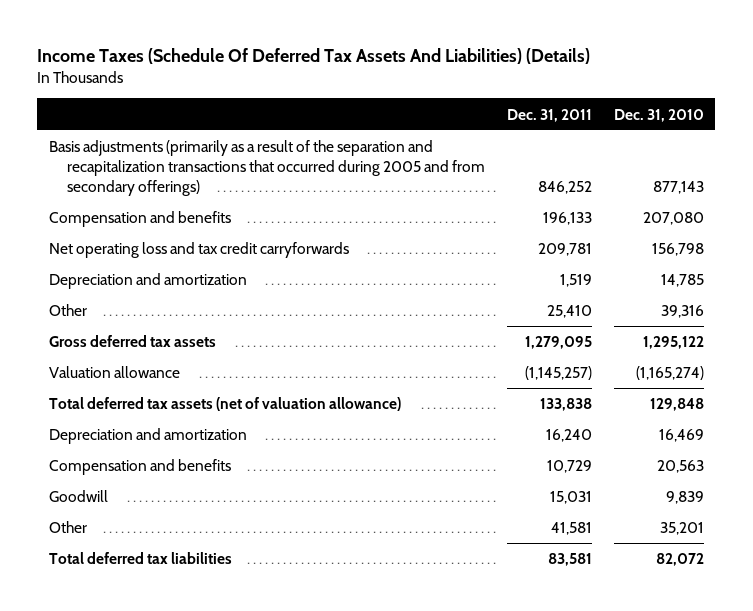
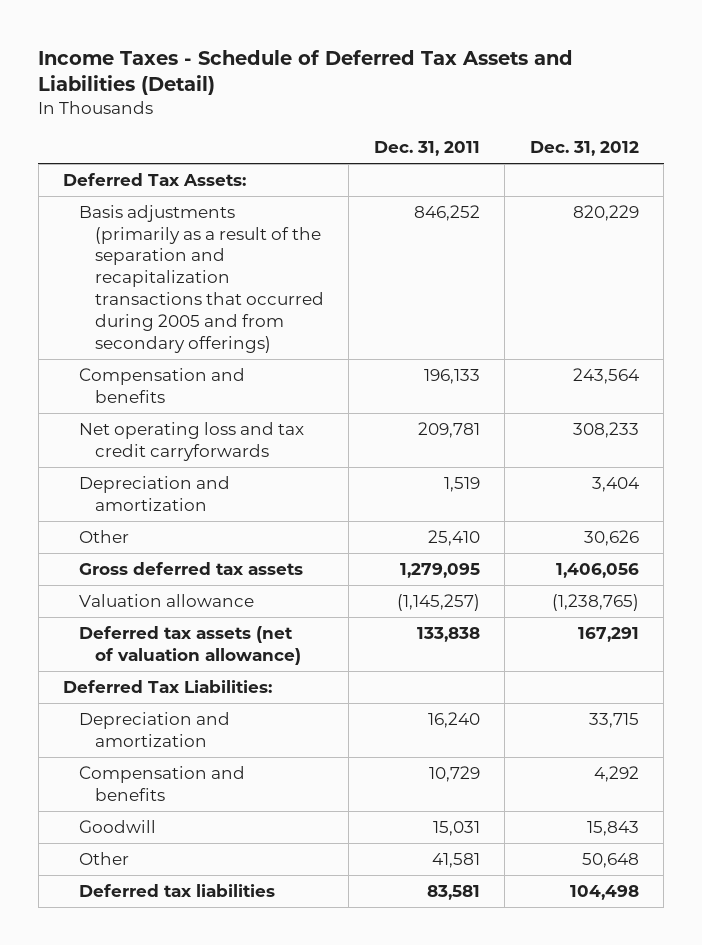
- Income Taxes (Schedule Of Deferred Tax Assets And Liabilities) (Details)
+ Income Taxes - Schedule of Deferred Tax Assets and Liabilities (Detail)
- | Dec. 31, 2011 | Dec. 31, 2010
+ | Dec. 31, 2011 | Dec. 31, 2012
+ Deferred Tax Assets:
- Total deferred tax assets (net of valuation allowance) | 133,838 | 129,848
+ Deferred tax assets (net of valuation allowance) | 133,838 | 167,291
+ Deferred Tax Liabilities:
- Total deferred tax liabilities | 83,581 | 82,072
+ Deferred tax liabilities | 83,581 | 104,498

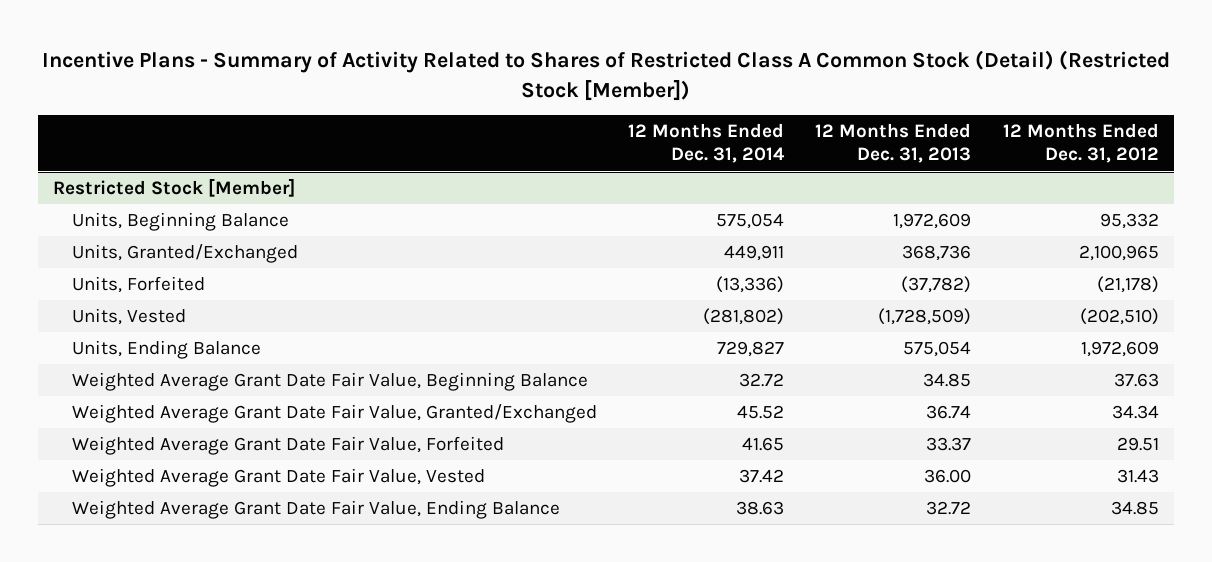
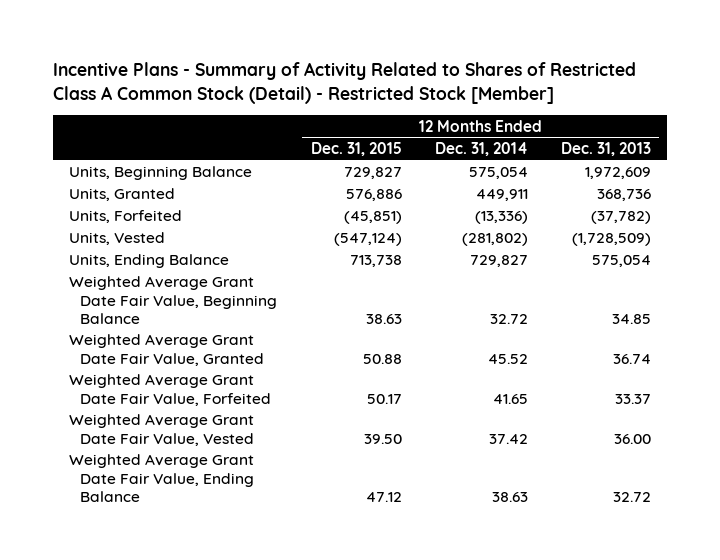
- Incentive Plans - Summary of Activity Related to Shares of Restricted Class A Common Stock (Detail) (Restricted Stock [Member])
+ Incentive Plans - Summary of Activity Related to Shares of Restricted Class A Common Stock (Detail) - Restricted Stock [Member]
- | 12 Months Ended Dec. 31, 2014 | 12 Months Ended Dec. 31, 2013 | 12 Months Ended Dec. 31, 2012
+ | 12 Months Ended Dec. 31, 2015 | 12 Months Ended Dec. 31, 2014 | 12 Months Ended Dec. 31, 2013
- Restricted Stock [Member]
- Units, Granted/Exchanged | 449,911 | 368,736 | 2,100,965
+ Units, Granted | 576,886 | 449,911 | 368,736
- Weighted Average Grant Date Fair Value, Granted/Exchanged | 45.52 | 36.74 | 34.34
+ Weighted Average Grant Date Fair Value, Granted | 50.88 | 45.52 | 36.74

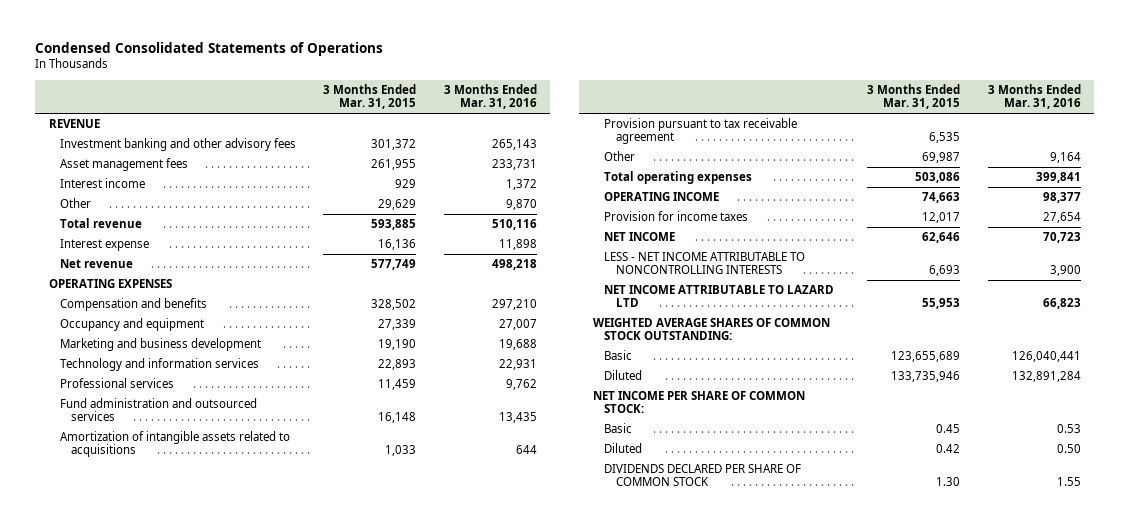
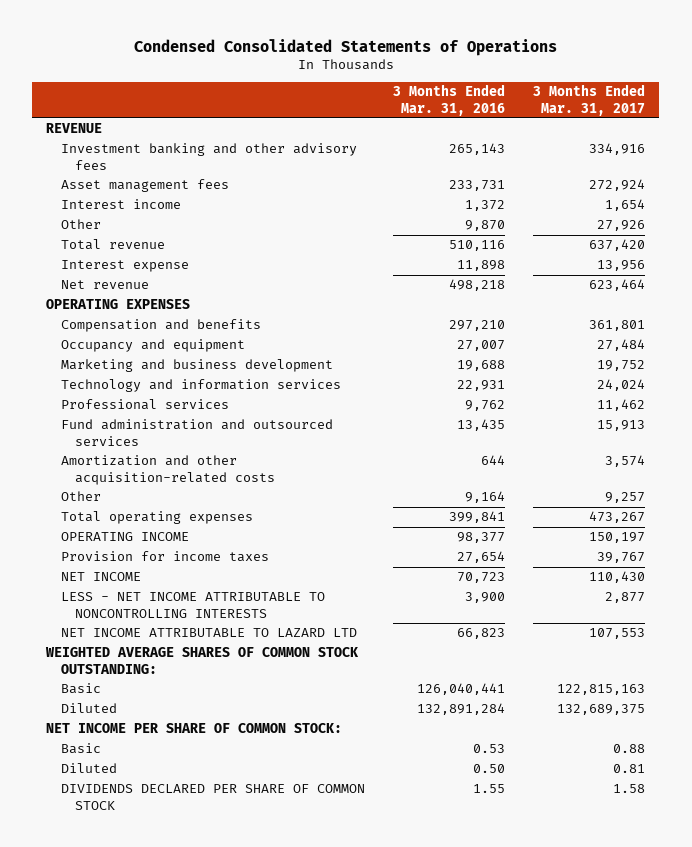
- | 3 Months Ended Mar. 31, 2015 | 3 Months Ended Mar. 31, 2016
+ | 3 Months Ended Mar. 31, 2016 | 3 Months Ended Mar. 31, 2017
- Amortization of intangible assets related to acquisitions | 1,033 | 644
- Provision pursuant to tax receivable agreement | 6,535 |
+ Amortization and other acquisition-related costs | 644 | 3,574

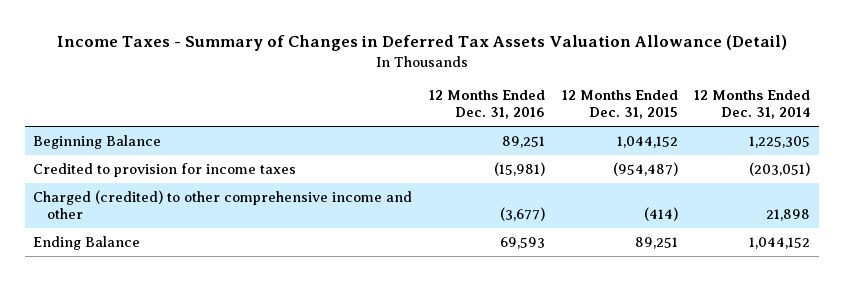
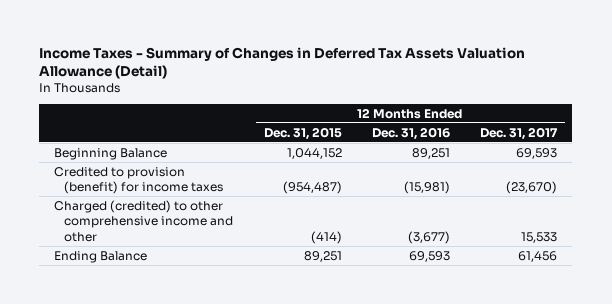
- | 12 Months Ended Dec. 31, 2016 | 12 Months Ended Dec. 31, 2015 | 12 Months Ended Dec. 31, 2014
+ | 12 Months Ended Dec. 31, 2015 | 12 Months Ended Dec. 31, 2016 | 12 Months Ended Dec. 31, 2017
- Credited to provision for income taxes | (15,981) | (954,487) | (203,051)
+ Credited to provision (benefit) for income taxes | (954,487) | (15,981) | (23,670)

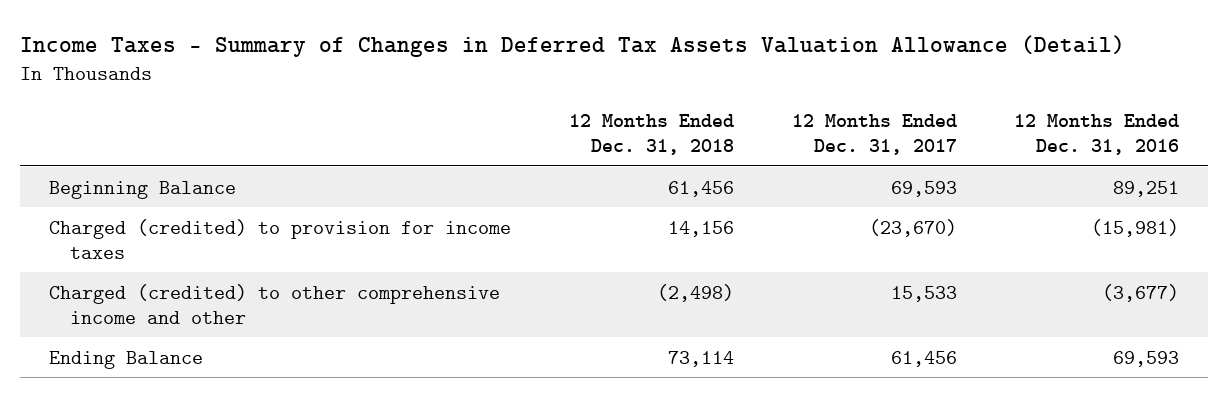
- | 12 Months Ended Dec. 31, 2015 | 12 Months Ended Dec. 31, 2016 | 12 Months Ended Dec. 31, 2017
+ | 12 Months Ended Dec. 31, 2018 | 12 Months Ended Dec. 31, 2017 | 12 Months Ended Dec. 31, 2016
- Credited to provision (benefit) for income taxes | (954,487) | (15,981) | (23,670)
+ Charged (credited) to provision for income taxes | 14,156 | (23,670) | (15,981)

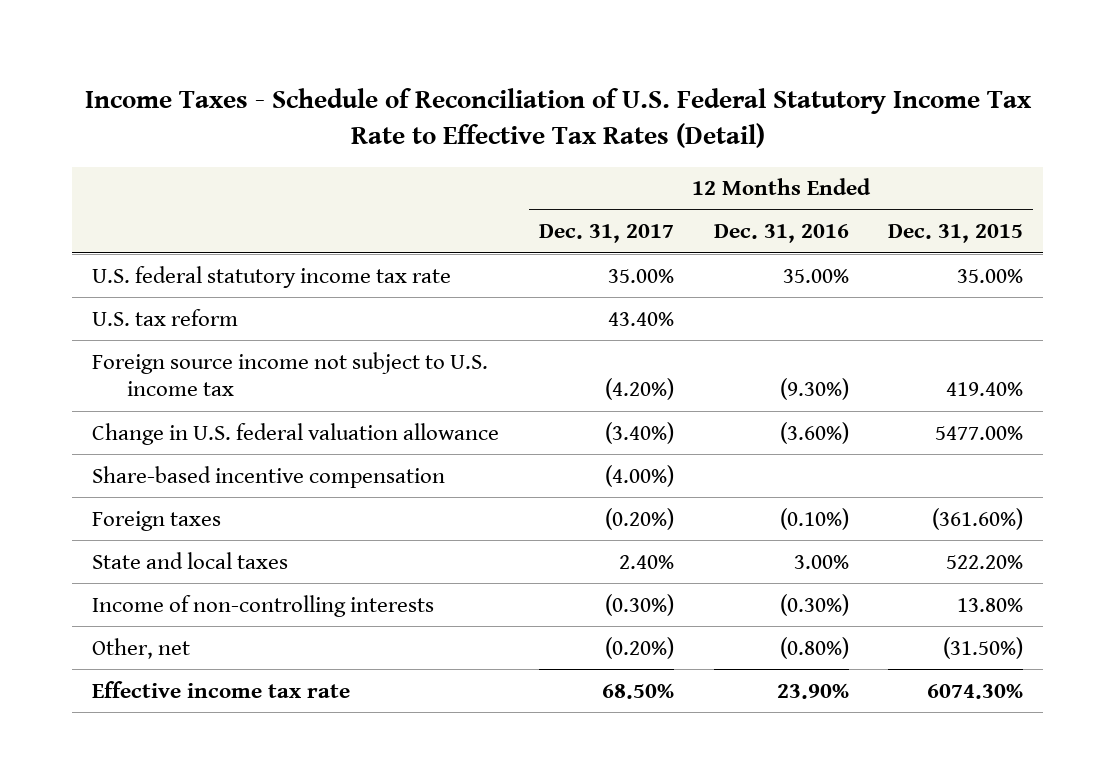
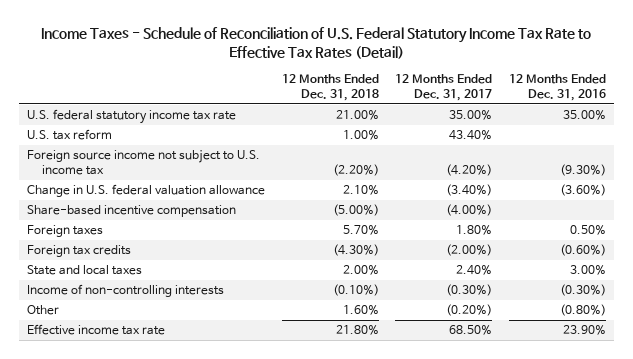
- | 12 Months Ended Dec. 31, 2017 | 12 Months Ended Dec. 31, 2016 | 12 Months Ended Dec. 31, 2015
+ | 12 Months Ended Dec. 31, 2018 | 12 Months Ended Dec. 31, 2017 | 12 Months Ended Dec. 31, 2016
- Foreign taxes | (0.20%) | (0.10%) | (361.60%)
+ Foreign taxes | 5.70% | 1.80% | 0.50%
+ Foreign tax credits | (4.30%) | (2.00%) | (0.60%)
- Other, net | (0.20%) | (0.80%) | (31.50%)
+ Other | 1.60% | (0.20%) | (0.80%)

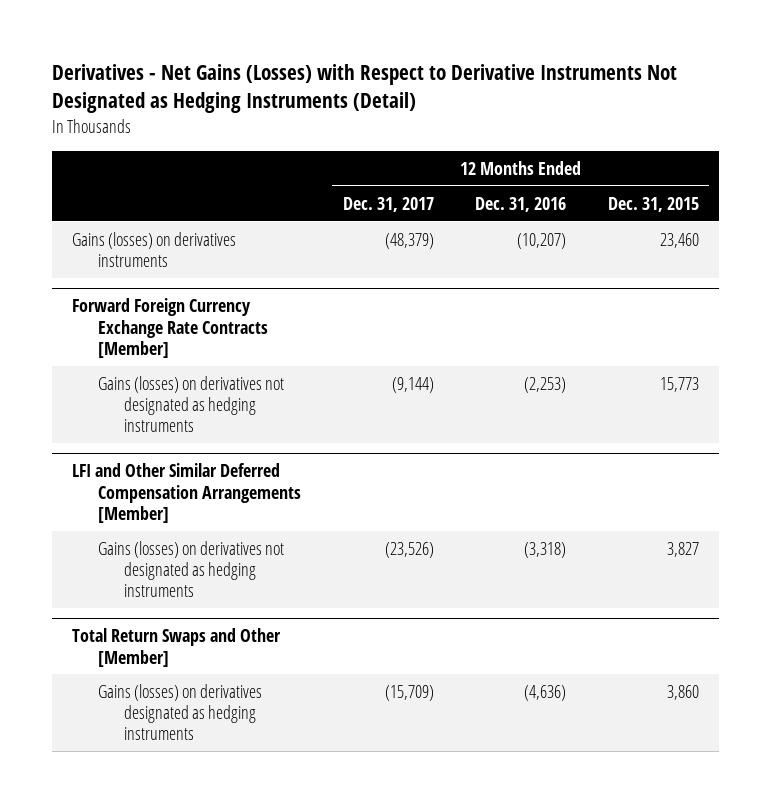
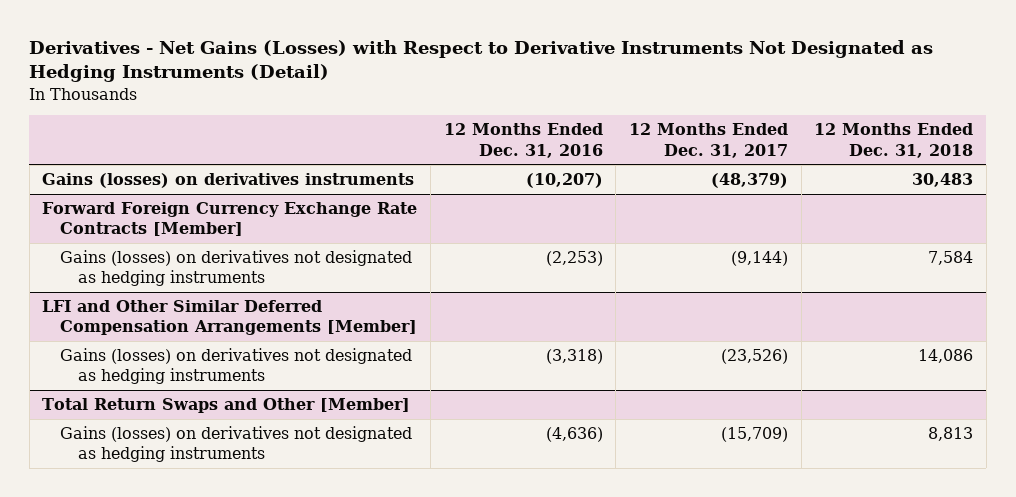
- | 12 Months Ended Dec. 31, 2017 | 12 Months Ended Dec. 31, 2016 | 12 Months Ended Dec. 31, 2015
+ | 12 Months Ended Dec. 31, 2016 | 12 Months Ended Dec. 31, 2017 | 12 Months Ended Dec. 31, 2018
@ Total Return Swaps and Other [Member]
- Gains (losses) on derivatives designated as hedging instruments | (15,709) | (4,636) | 3,860
+ Gains (losses) on derivatives not designated as hedging instruments | (4,636) | (15,709) | 8,813

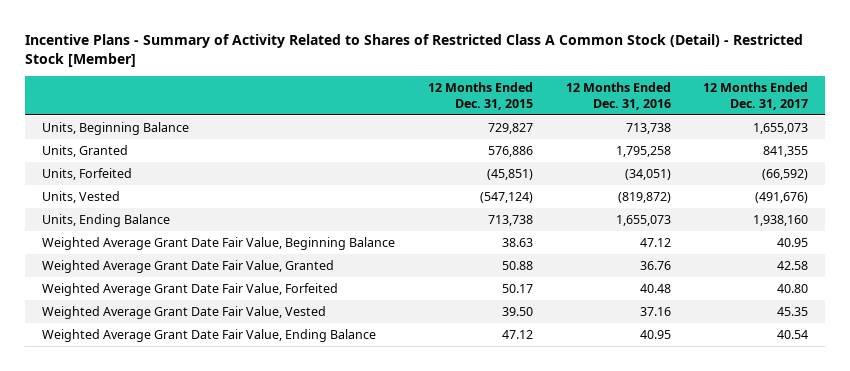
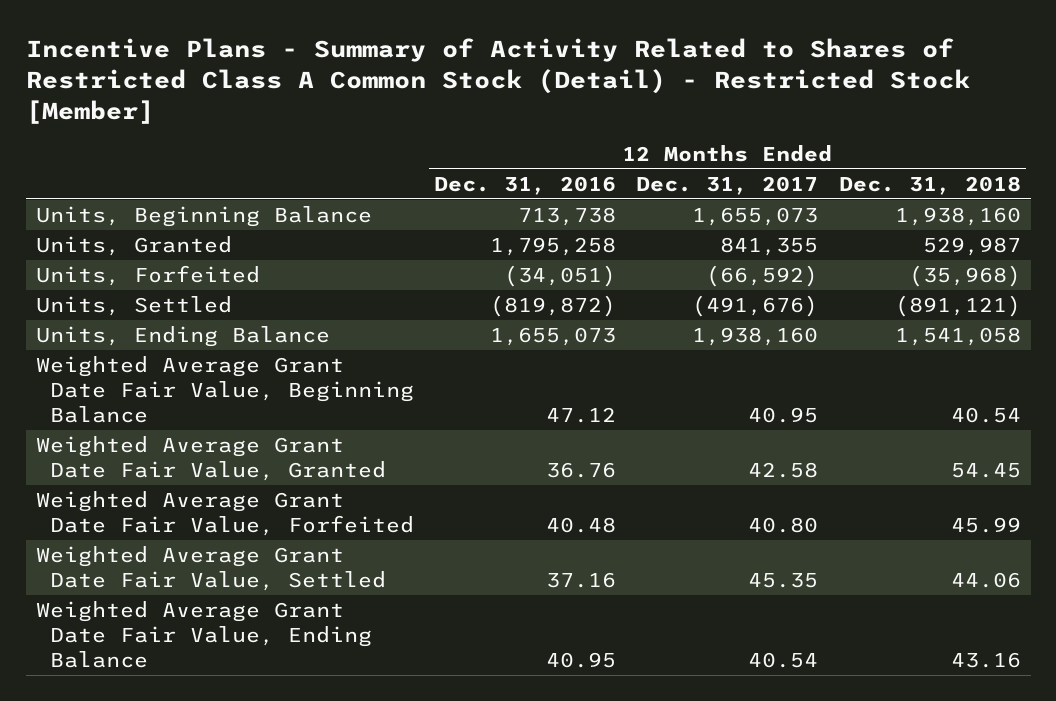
- | 12 Months Ended Dec. 31, 2015 | 12 Months Ended Dec. 31, 2016 | 12 Months Ended Dec. 31, 2017
+ | 12 Months Ended Dec. 31, 2016 | 12 Months Ended Dec. 31, 2017 | 12 Months Ended Dec. 31, 2018
- Units, Vested | (547,124) | (819,872) | (491,676)
+ Units, Settled | (819,872) | (491,676) | (891,121)
- Weighted Average Grant Date Fair Value, Vested | 39.50 | 37.16 | 45.35
+ Weighted Average Grant Date Fair Value, Settled | 37.16 | 45.35 | 44.06

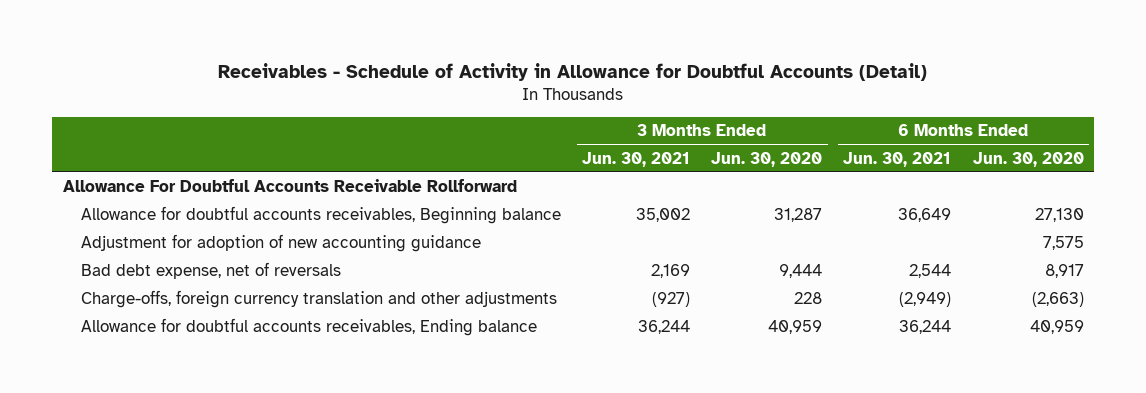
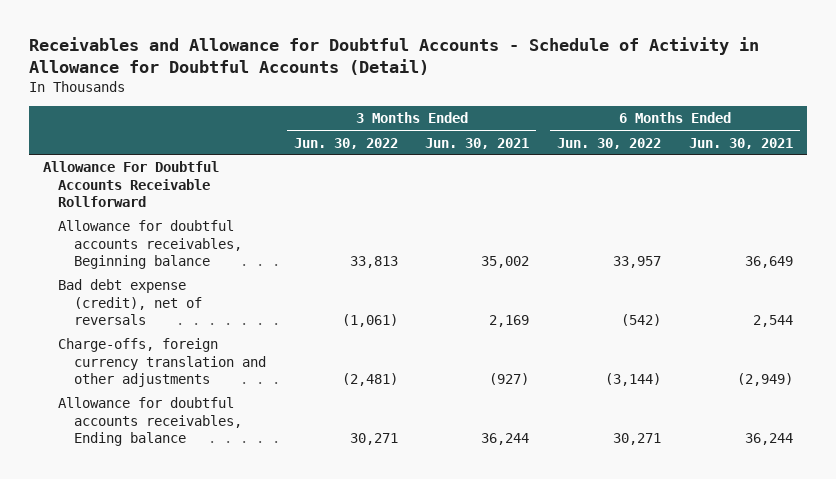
- Receivables - Schedule of Activity in Allowance for Doubtful Accounts (Detail)
+ Receivables and Allowance for Doubtful Accounts - Schedule of Activity in Allowance for Doubtful Accounts (Detail)
- | 3 Months Ended Jun. 30, 2021 | 3 Months Ended Jun. 30, 2020 | 6 Months Ended Jun. 30, 2021 | 6 Months Ended Jun. 30, 2020
+ | 3 Months Ended Jun. 30, 2022 | 3 Months Ended Jun. 30, 2021 | 6 Months Ended Jun. 30, 2022 | 6 Months Ended Jun. 30, 2021
- Adjustment for adoption of new accounting guidance | | | | 7,575
- Bad debt expense, net of reversals | 2,169 | 9,444 | 2,544 | 8,917
+ Bad debt expense (credit), net of reversals | (1,061) | 2,169 | (542) | 2,544

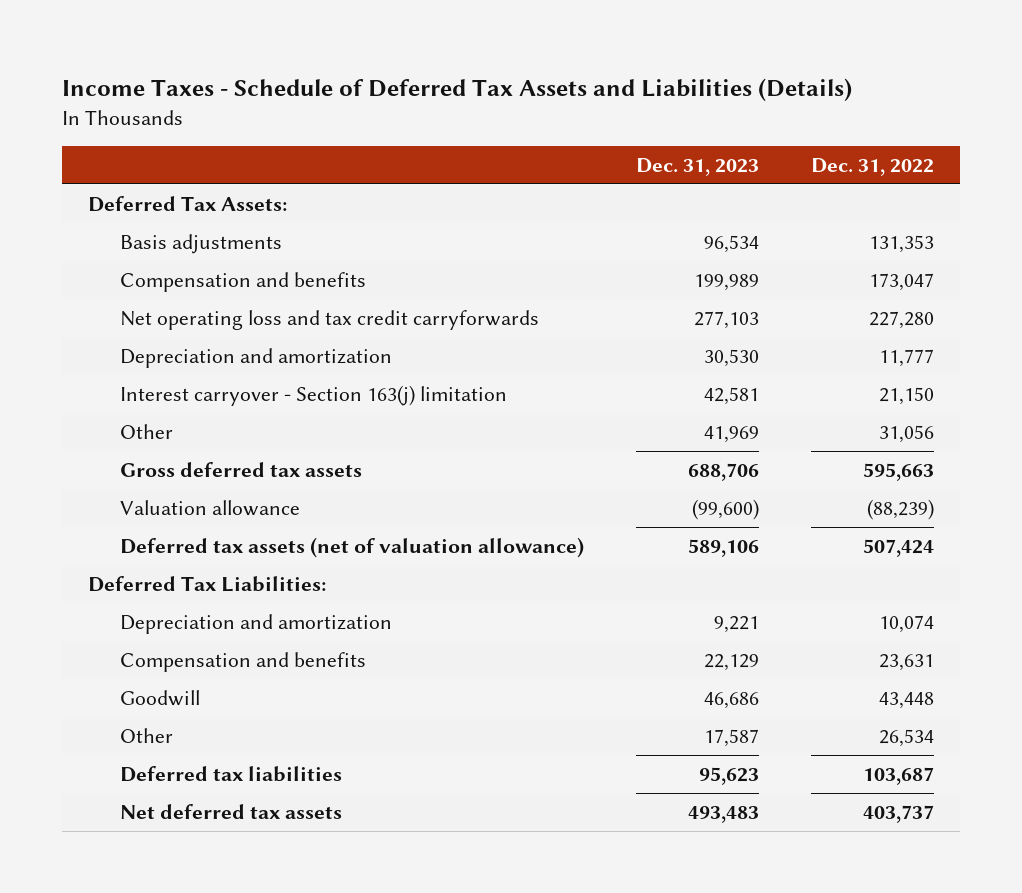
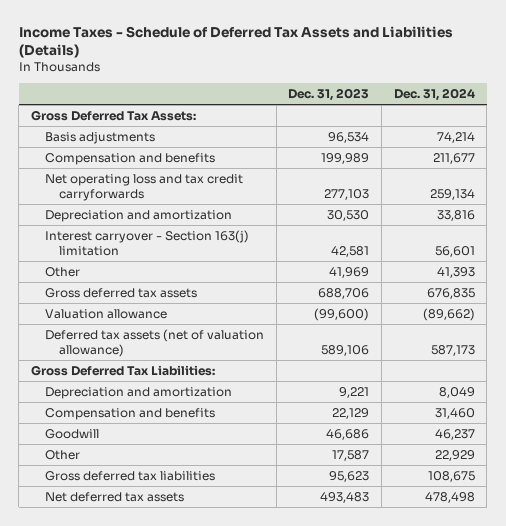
- | Dec. 31, 2023 | Dec. 31, 2022
+ | Dec. 31, 2023 | Dec. 31, 2024
- Deferred Tax Assets:
+ Gross Deferred Tax Assets:
- Deferred Tax Liabilities:
+ Gross Deferred Tax Liabilities:
- Deferred tax liabilities | 95,623 | 103,687
+ Gross deferred tax liabilities | 95,623 | 108,675

